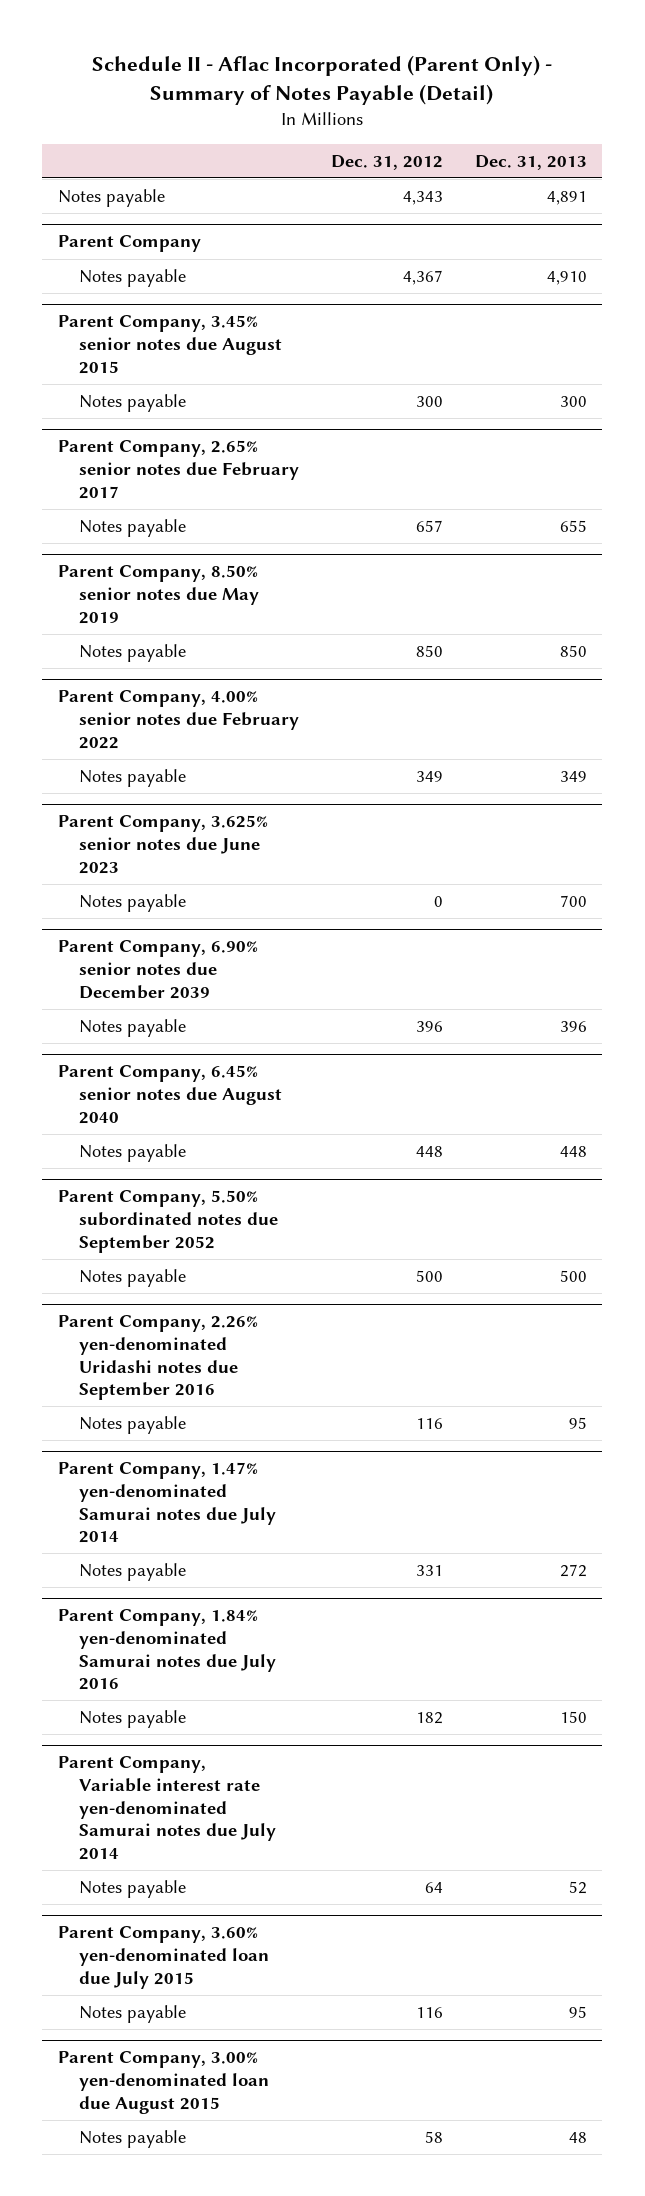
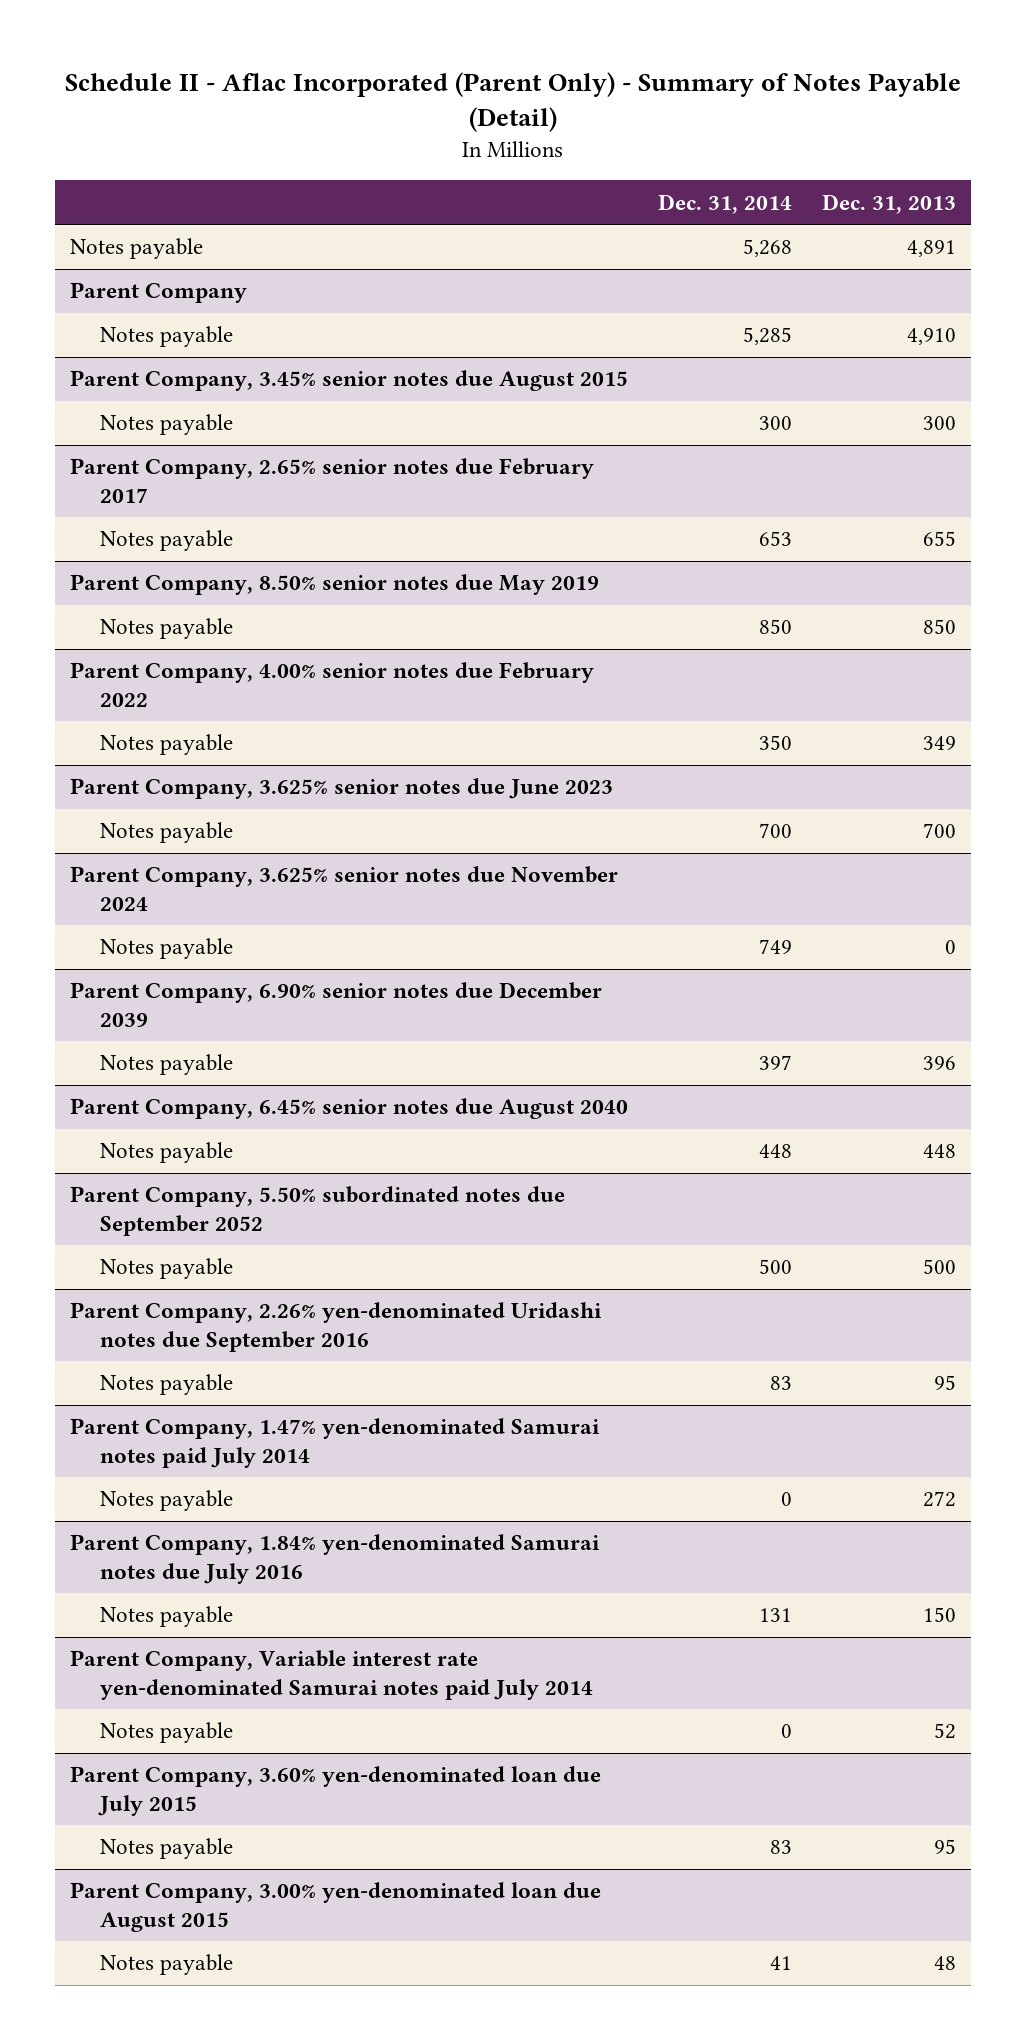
- | Dec. 31, 2012 | Dec. 31, 2013
+ | Dec. 31, 2014 | Dec. 31, 2013
+ Parent Company, 3.625% senior notes due November 2024
+ Notes payable | 749 | 0
- Parent Company, 1.47% yen-denominated Samurai notes due July 2014
+ Parent Company, 1.47% yen-denominated Samurai notes paid July 2014
- Parent Company, Variable interest rate yen-denominated Samurai notes due July 2014
+ Parent Company, Variable interest rate yen-denominated Samurai notes paid July 2014

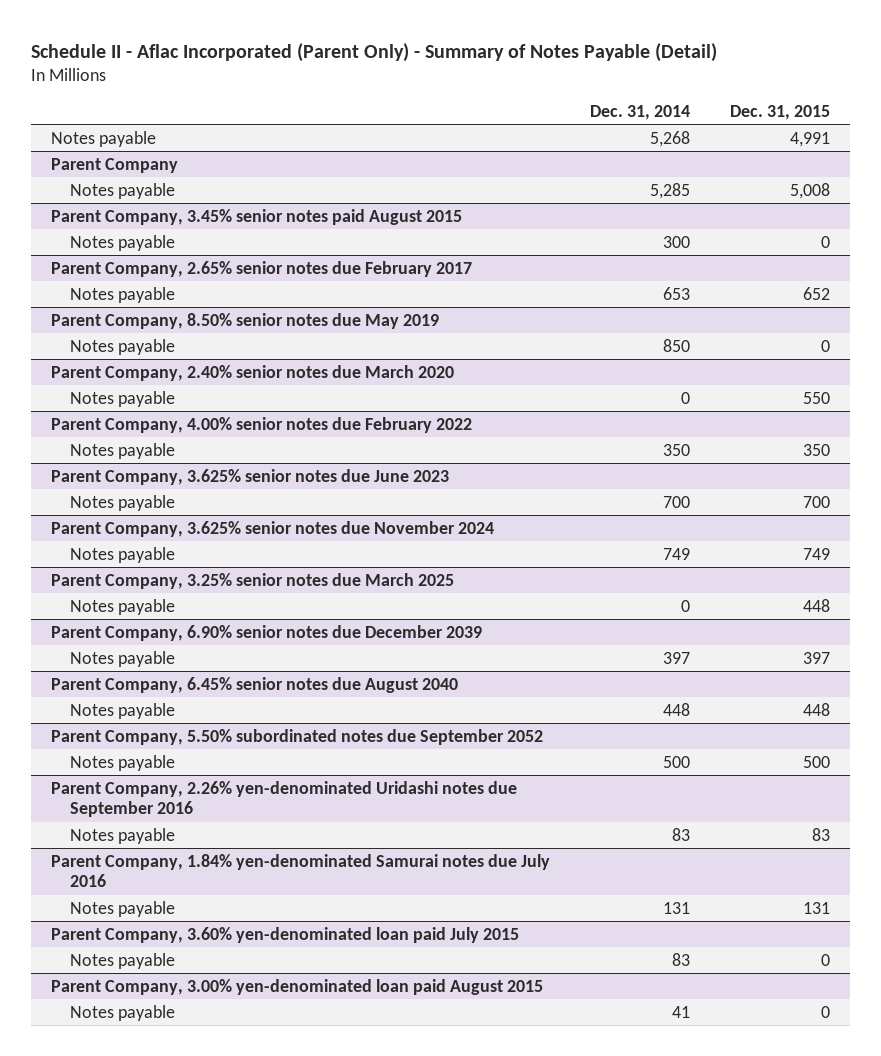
- | Dec. 31, 2014 | Dec. 31, 2013
+ | Dec. 31, 2014 | Dec. 31, 2015
- Parent Company, 3.45% senior notes due August 2015
+ Parent Company, 3.45% senior notes paid August 2015
+ Parent Company, 2.40% senior notes due March 2020
+ Notes payable | 0 | 550
+ Parent Company, 3.25% senior notes due March 2025
+ Notes payable | 0 | 448
- Parent Company, 1.47% yen-denominated Samurai notes paid July 2014
- Notes payable | 0 | 272
- Parent Company, Variable interest rate yen-denominated Samurai notes paid July 2014
- Notes payable | 0 | 52
- Parent Company, 3.60% yen-denominated loan due July 2015
+ Parent Company, 3.60% yen-denominated loan paid July 2015
- Parent Company, 3.00% yen-denominated loan due August 2015
+ Parent Company, 3.00% yen-denominated loan paid August 2015

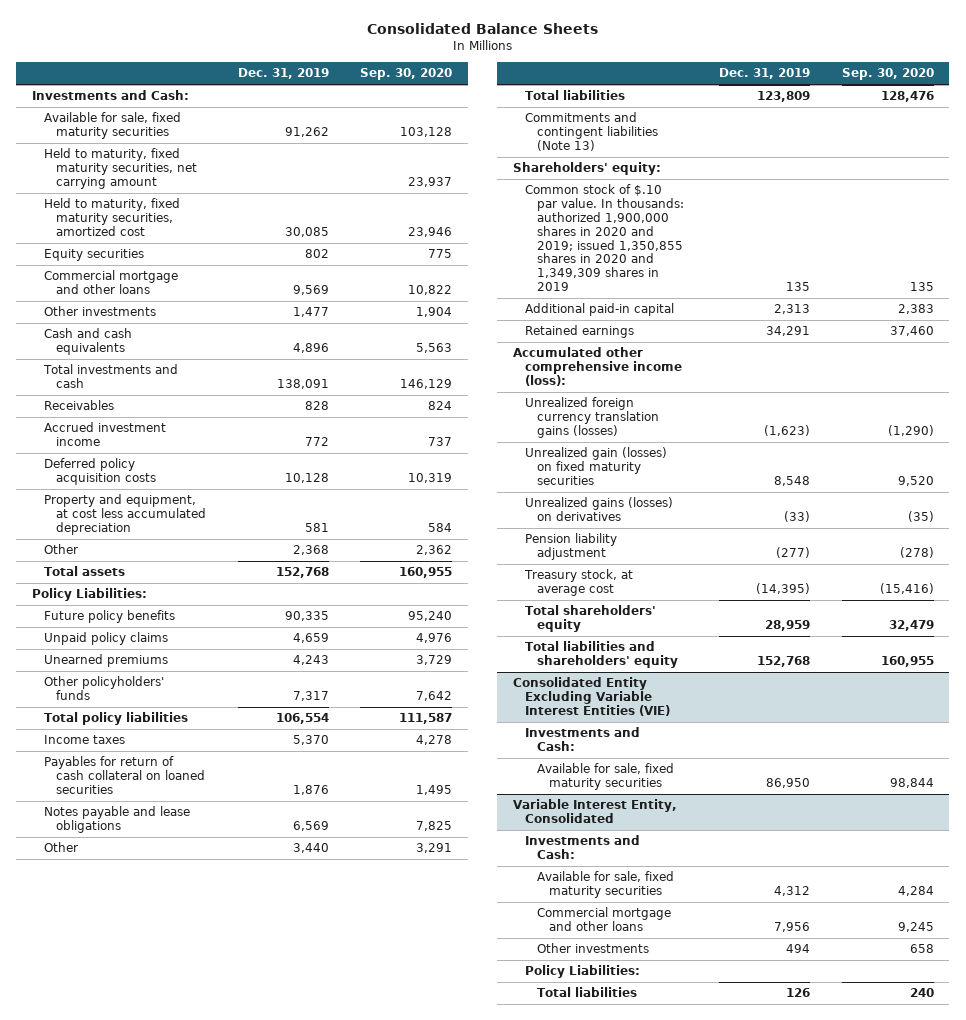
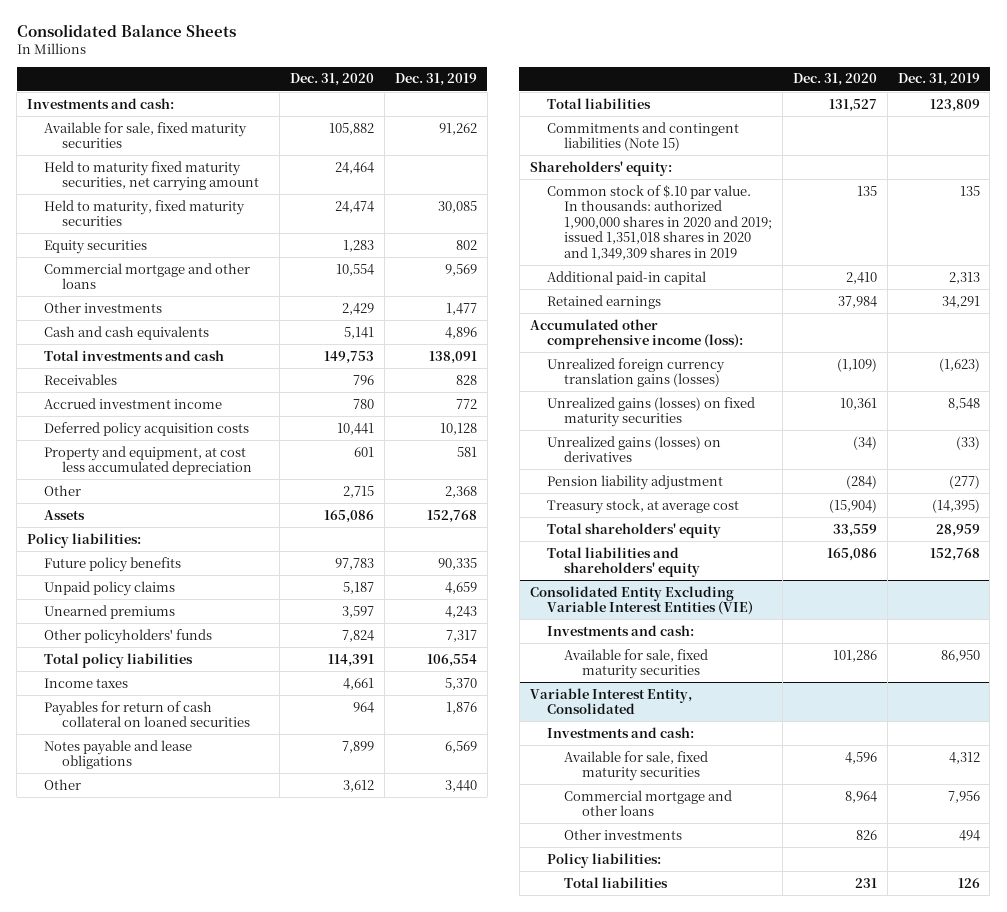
- | Dec. 31, 2019 | Sep. 30, 2020
+ | Dec. 31, 2020 | Dec. 31, 2019
- Investments and Cash:
+ Investments and cash:
- Held to maturity, fixed maturity securities, net carrying amount | | 23,937
- Held to maturity, fixed maturity securities, amortized cost | 30,085 | 23,946
+ Held to maturity fixed maturity securities, net carrying amount | 24,464 |
+ Held to maturity, fixed maturity securities | 24,474 | 30,085
- Total assets | 152,768 | 160,955
- Policy Liabilities:
+ Assets | 165,086 | 152,768
+ Policy liabilities:
- Commitments and contingent liabilities (Note 13)
+ Commitments and contingent liabilities (Note 15)
- Common stock of $.10 par value. In thousands: authorized 1,900,000 shares in 2020 and 2019; issued 1,350,855 shares in 2020 and 1,349,309 shares in 2019 | 135 | 135
+ Common stock of $.10 par value. In thousands: authorized 1,900,000 shares in 2020 and 2019; issued 1,351,018 shares in 2020 and 1,349,309 shares in 2019 | 135 | 135
- Unrealized gain (losses) on fixed maturity securities | 8,548 | 9,520
+ Unrealized gains (losses) on fixed maturity securities | 10,361 | 8,548
@ Consolidated Entity Excluding Variable Interest Entities (VIE)
- Investments and Cash:
+ Investments and cash:
@ Variable Interest Entity, Consolidated
- Investments and Cash:
+ Investments and cash:
- Policy Liabilities:
+ Policy liabilities:

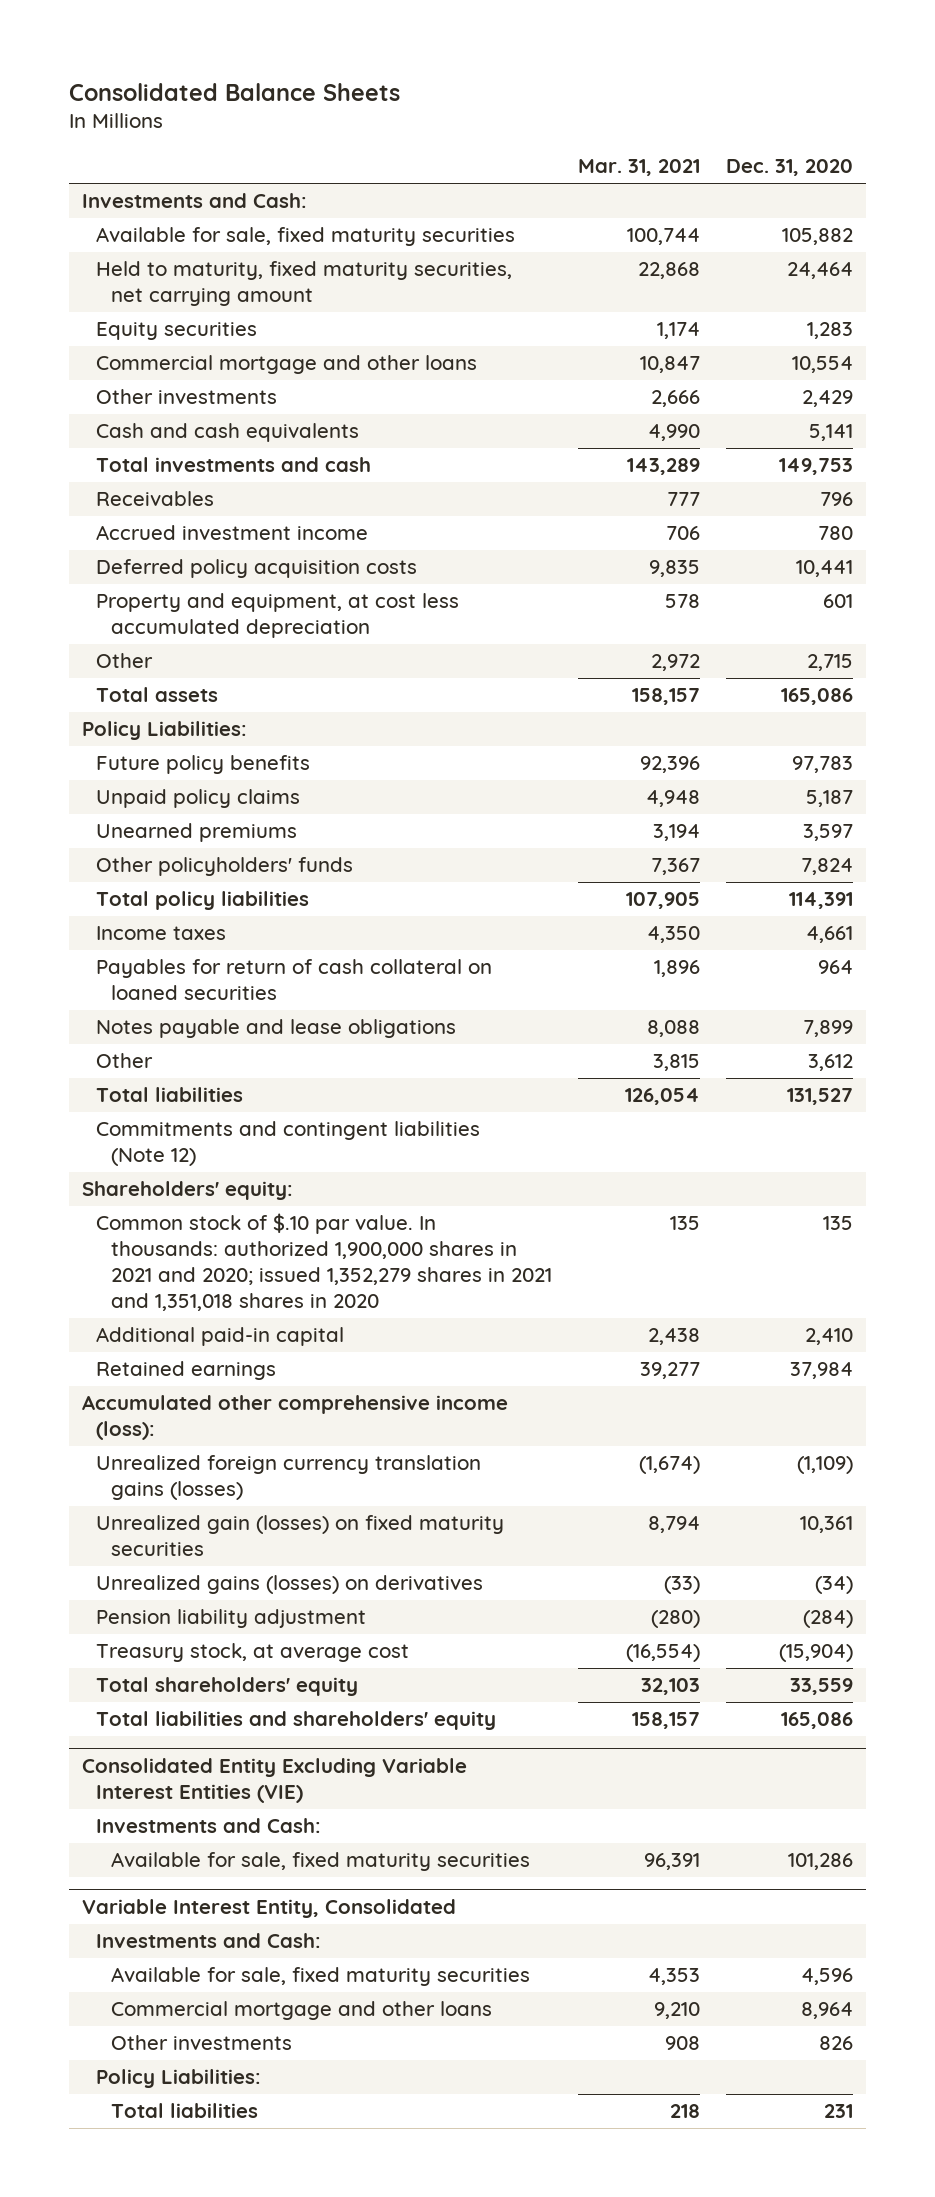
- | Dec. 31, 2020 | Dec. 31, 2019
+ | Mar. 31, 2021 | Dec. 31, 2020
- Investments and cash:
+ Investments and Cash:
- Held to maturity fixed maturity securities, net carrying amount | 24,464 |
- Held to maturity, fixed maturity securities | 24,474 | 30,085
+ Held to maturity, fixed maturity securities, net carrying amount | 22,868 | 24,464
- Assets | 165,086 | 152,768
- Policy liabilities:
+ Total assets | 158,157 | 165,086
+ Policy Liabilities:
- Commitments and contingent liabilities (Note 15)
+ Commitments and contingent liabilities (Note 12)
- Common stock of $.10 par value. In thousands: authorized 1,900,000 shares in 2020 and 2019; issued 1,351,018 shares in 2020 and 1,349,309 shares in 2019 | 135 | 135
+ Common stock of $.10 par value. In thousands: authorized 1,900,000 shares in 2021 and 2020; issued 1,352,279 shares in 2021 and 1,351,018 shares in 2020 | 135 | 135
- Unrealized gains (losses) on fixed maturity securities | 10,361 | 8,548
+ Unrealized gain (losses) on fixed maturity securities | 8,794 | 10,361
@ Consolidated Entity Excluding Variable Interest Entities (VIE)
- Investments and cash:
+ Investments and Cash:
@ Variable Interest Entity, Consolidated
- Investments and cash:
+ Investments and Cash:
- Policy liabilities:
+ Policy Liabilities:

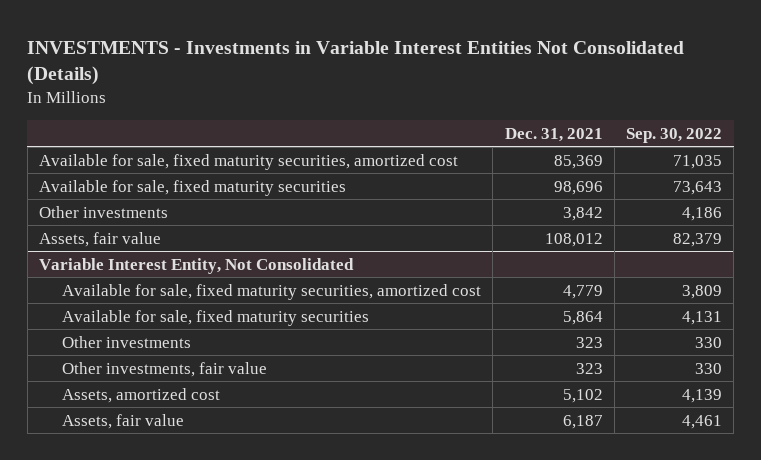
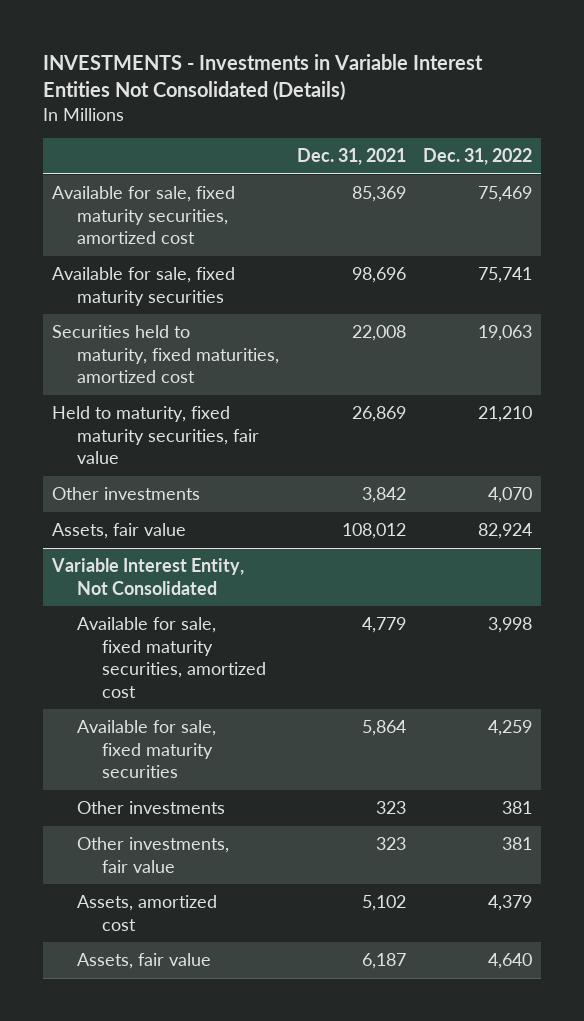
- | Dec. 31, 2021 | Sep. 30, 2022
+ | Dec. 31, 2021 | Dec. 31, 2022
+ Securities held to maturity, fixed maturities, amortized cost | 22,008 | 19,063
+ Held to maturity, fixed maturity securities, fair value | 26,869 | 21,210

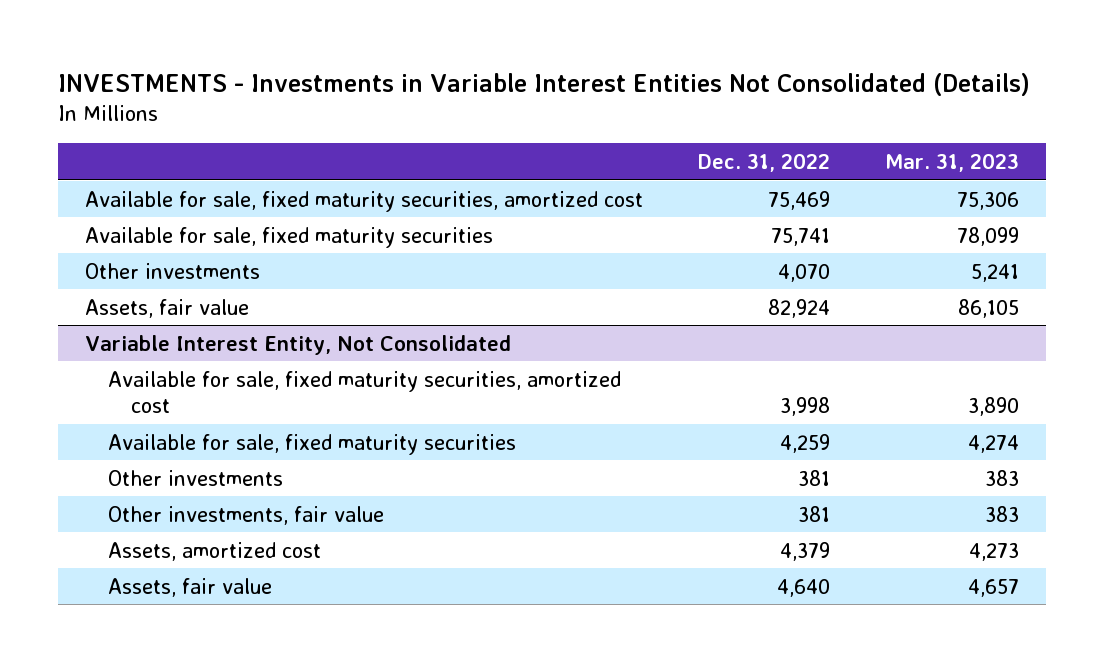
- | Dec. 31, 2021 | Dec. 31, 2022
+ | Dec. 31, 2022 | Mar. 31, 2023
- Securities held to maturity, fixed maturities, amortized cost | 22,008 | 19,063
- Held to maturity, fixed maturity securities, fair value | 26,869 | 21,210

